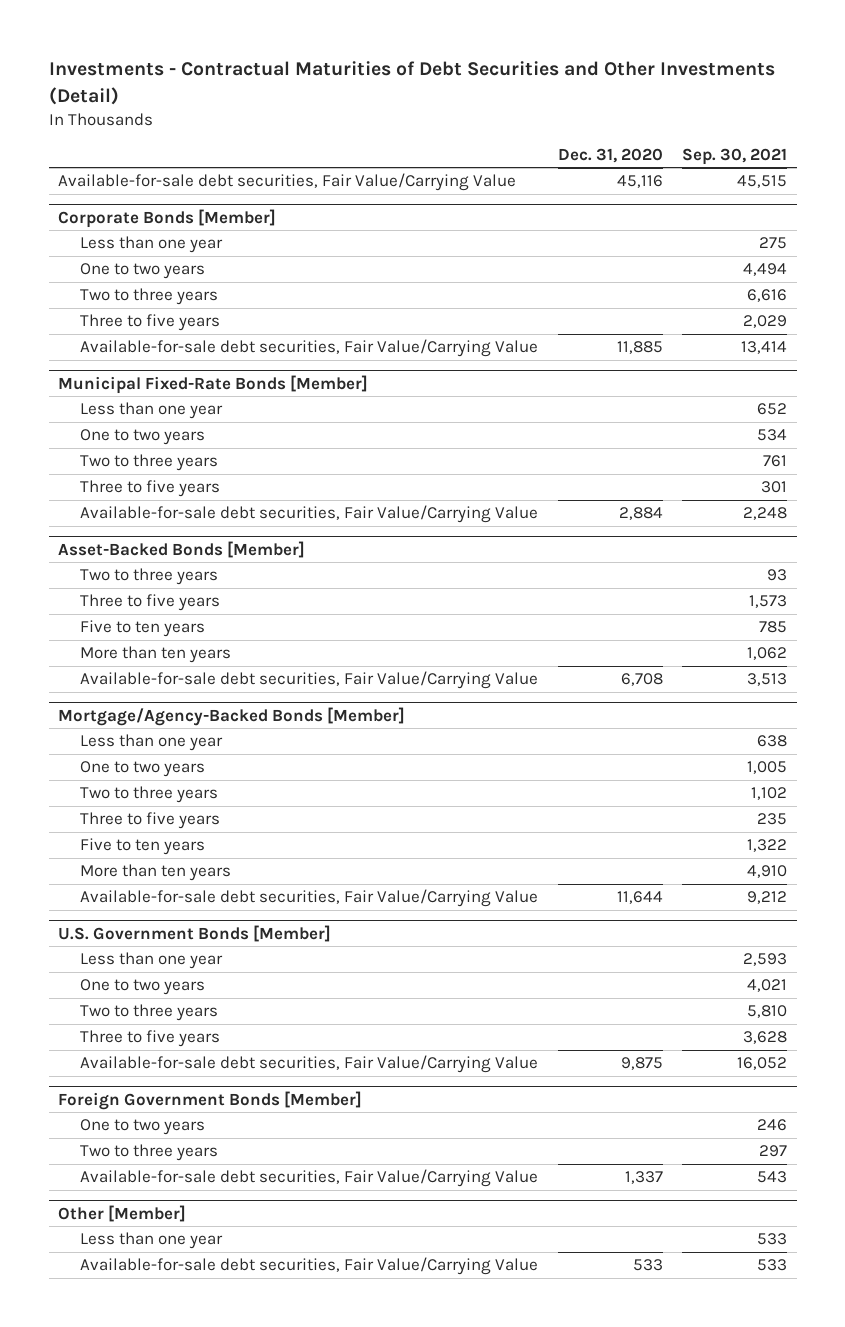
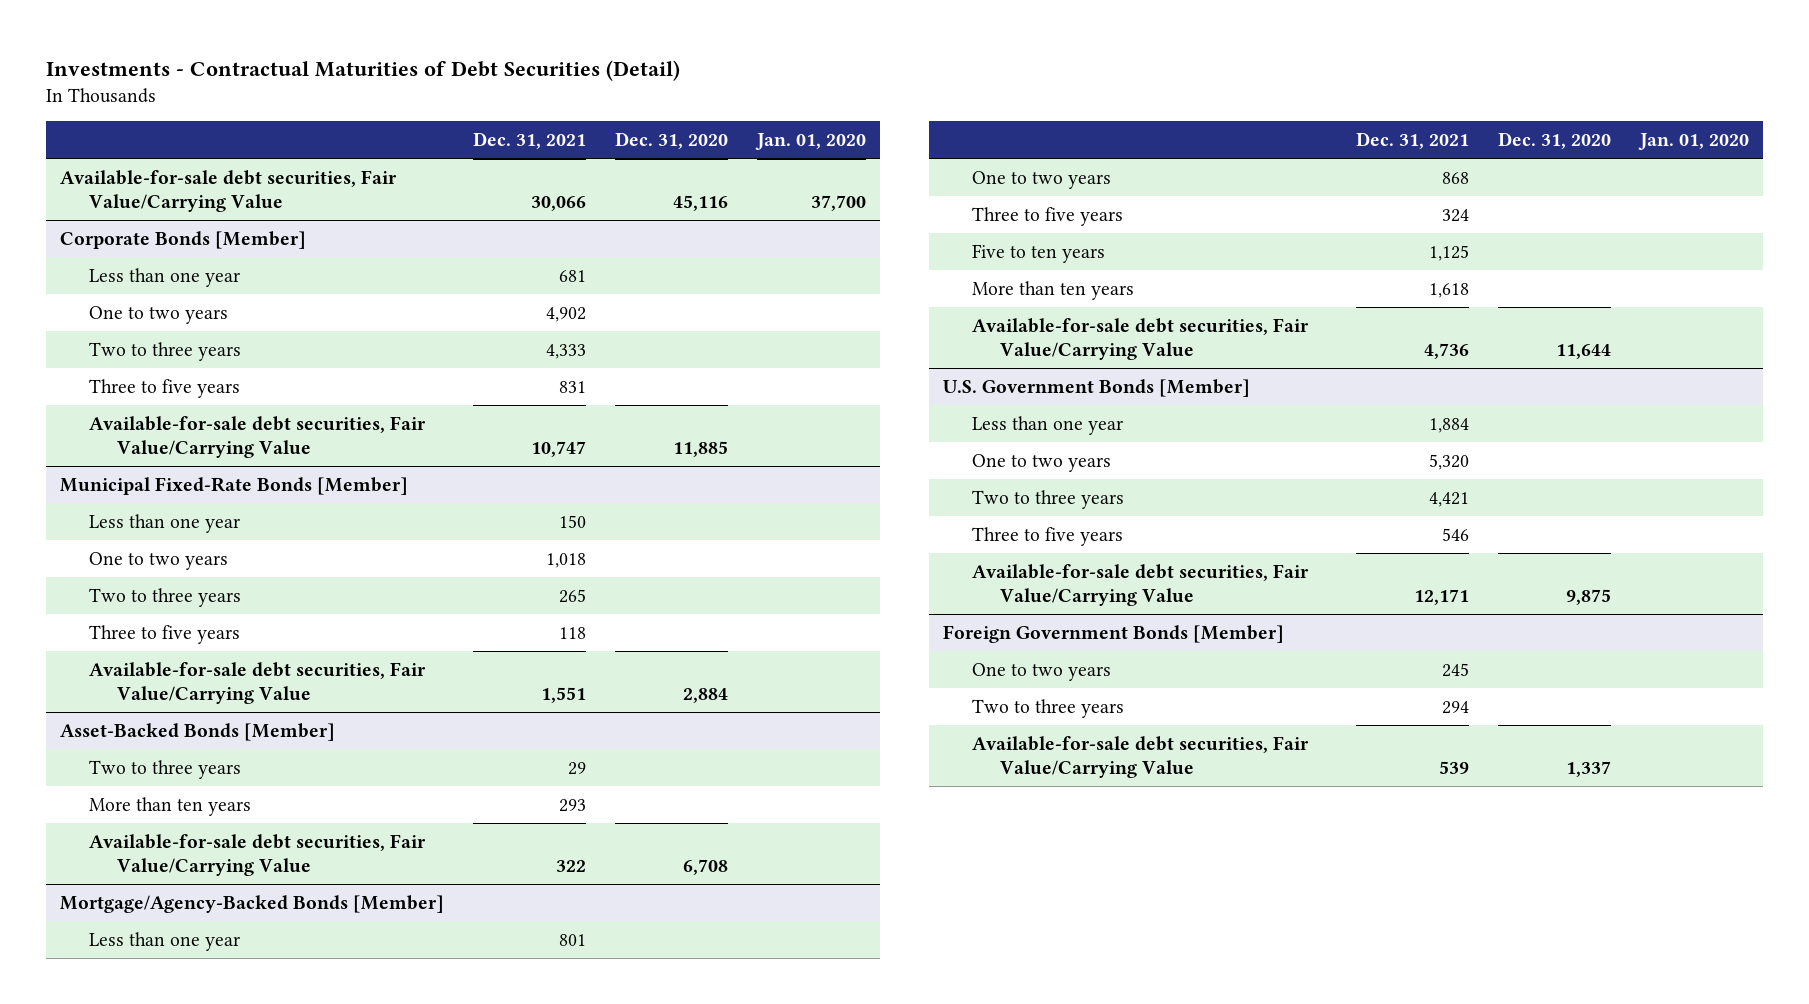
- Investments - Contractual Maturities of Debt Securities and Other Investments (Detail)
+ Investments - Contractual Maturities of Debt Securities (Detail)
- | Dec. 31, 2020 | Sep. 30, 2021
+ | Dec. 31, 2021 | Dec. 31, 2020 | Jan. 01, 2020
@ Asset-Backed Bonds [Member]
- Three to five years | | 1,573
- Five to ten years | | 785
@ Mortgage/Agency-Backed Bonds [Member]
- Two to three years | | 1,102
- Other [Member]
- Less than one year | | 533
- Available-for-sale debt securities, Fair Value/Carrying Value | 533 | 533

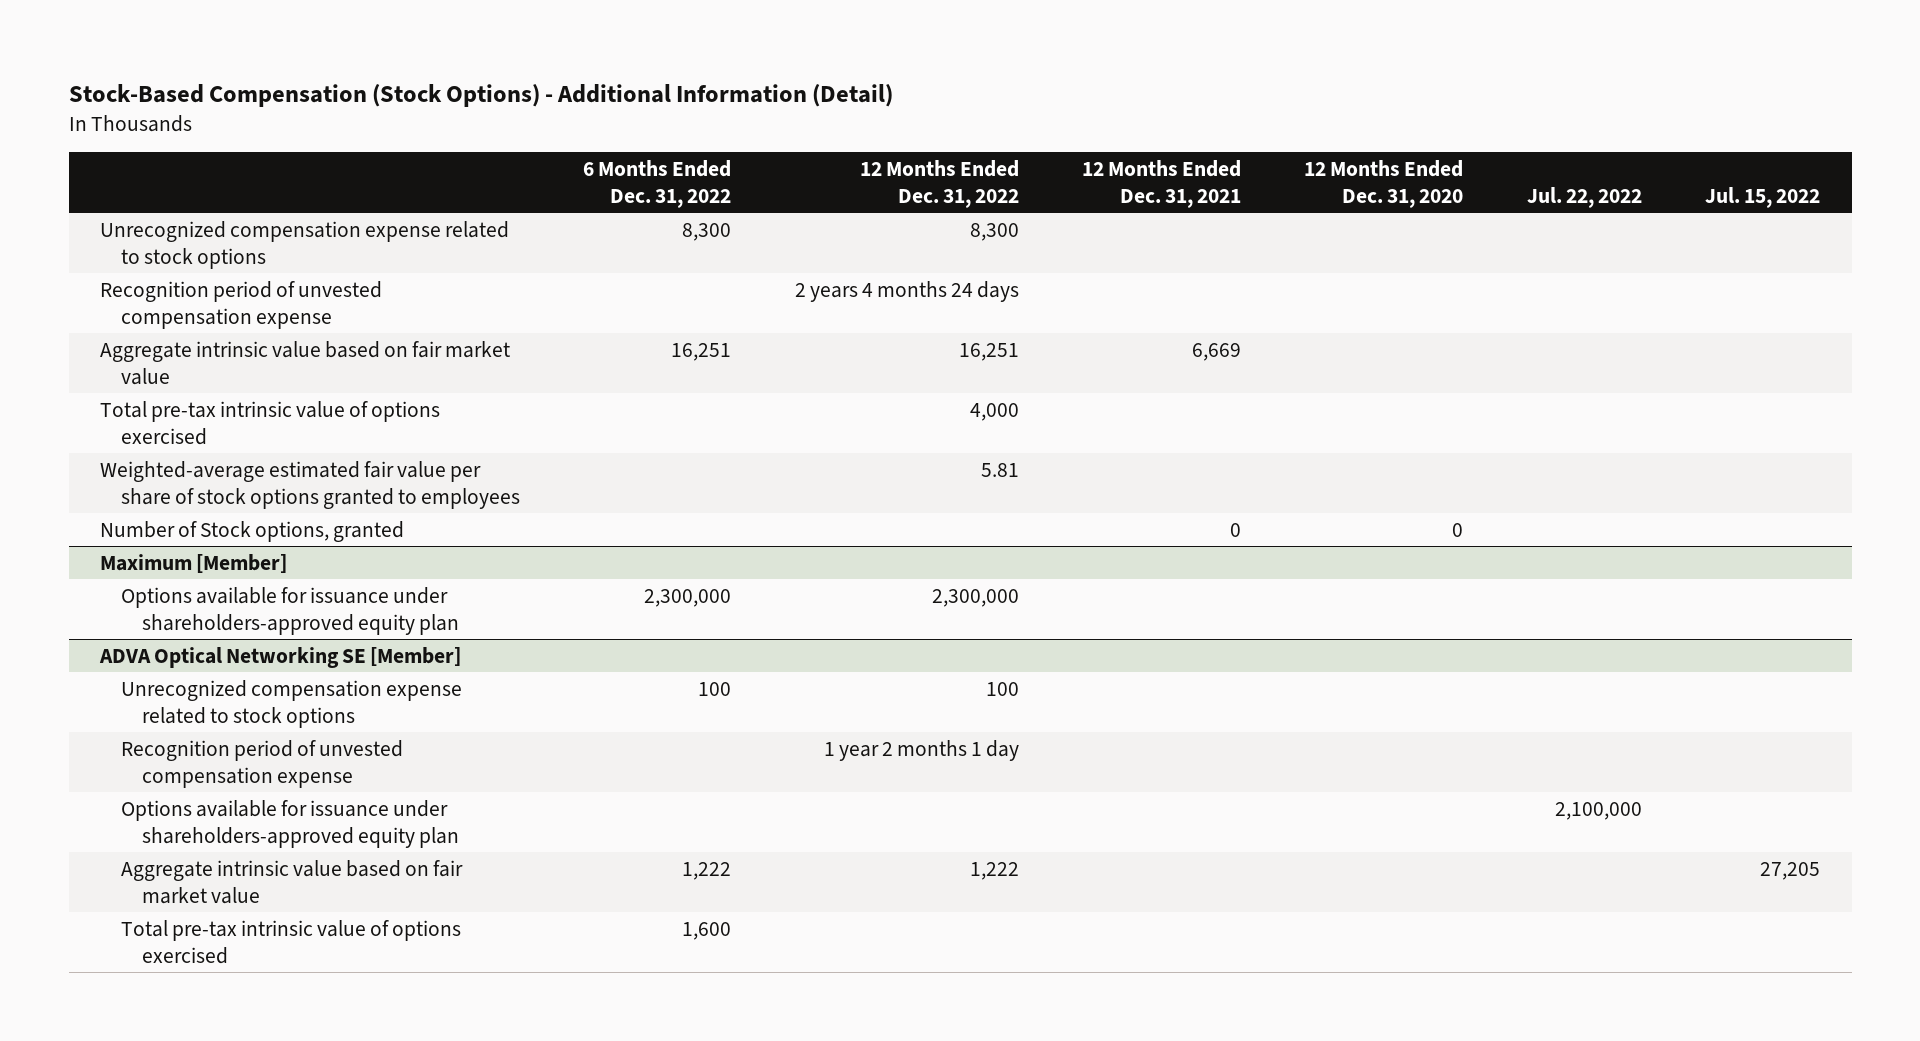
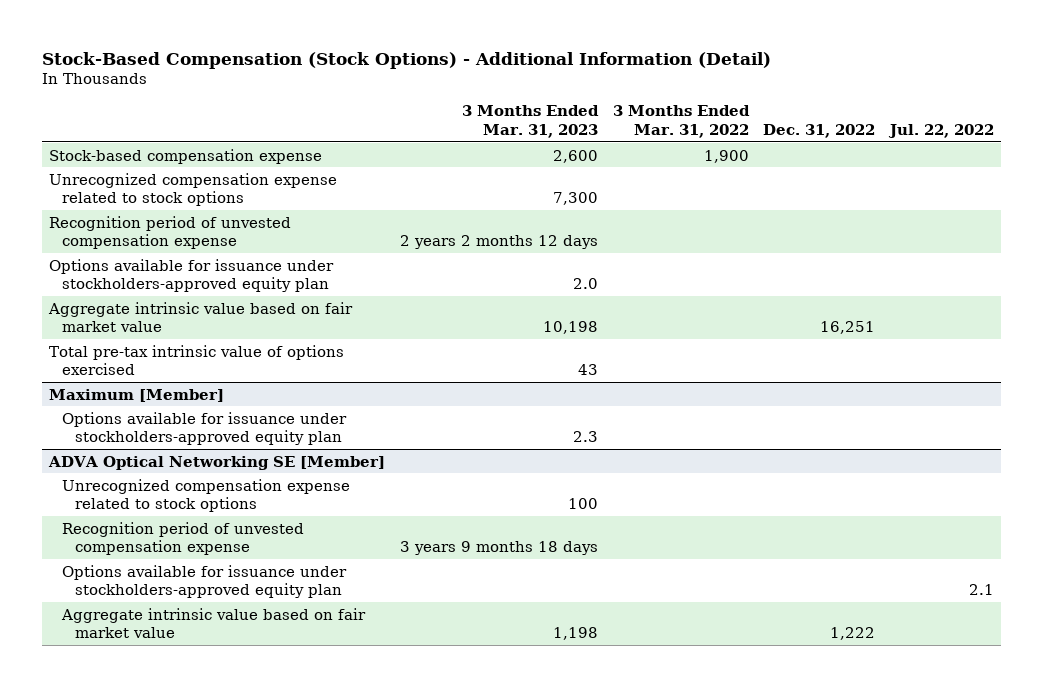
- | 6 Months Ended Dec. 31, 2022 | 12 Months Ended Dec. 31, 2022 | 12 Months Ended Dec. 31, 2021 | 12 Months Ended Dec. 31, 2020 | Jul. 22, 2022 | Jul. 15, 2022
+ | 3 Months Ended Mar. 31, 2023 | 3 Months Ended Mar. 31, 2022 | Dec. 31, 2022 | Jul. 22, 2022
+ Stock-based compensation expense | 2,600 | 1,900 | |
+ Options available for issuance under stockholders-approved equity plan | 2.0 | | |
- Weighted-average estimated fair value per share of stock options granted to employees | | 5.81 | | | |
- Number of Stock options, granted | | | 0 | 0 | |
@ Maximum [Member]
- Options available for issuance under shareholders-approved equity plan | 2,300,000 | 2,300,000 | | | |
+ Options available for issuance under stockholders-approved equity plan | 2.3 | | |
@ ADVA Optical Networking SE [Member]
- Options available for issuance under shareholders-approved equity plan | | | | | 2,100,000 |
+ Options available for issuance under stockholders-approved equity plan | | | | 2.1
- Total pre-tax intrinsic value of options exercised | 1,600 | | | | |

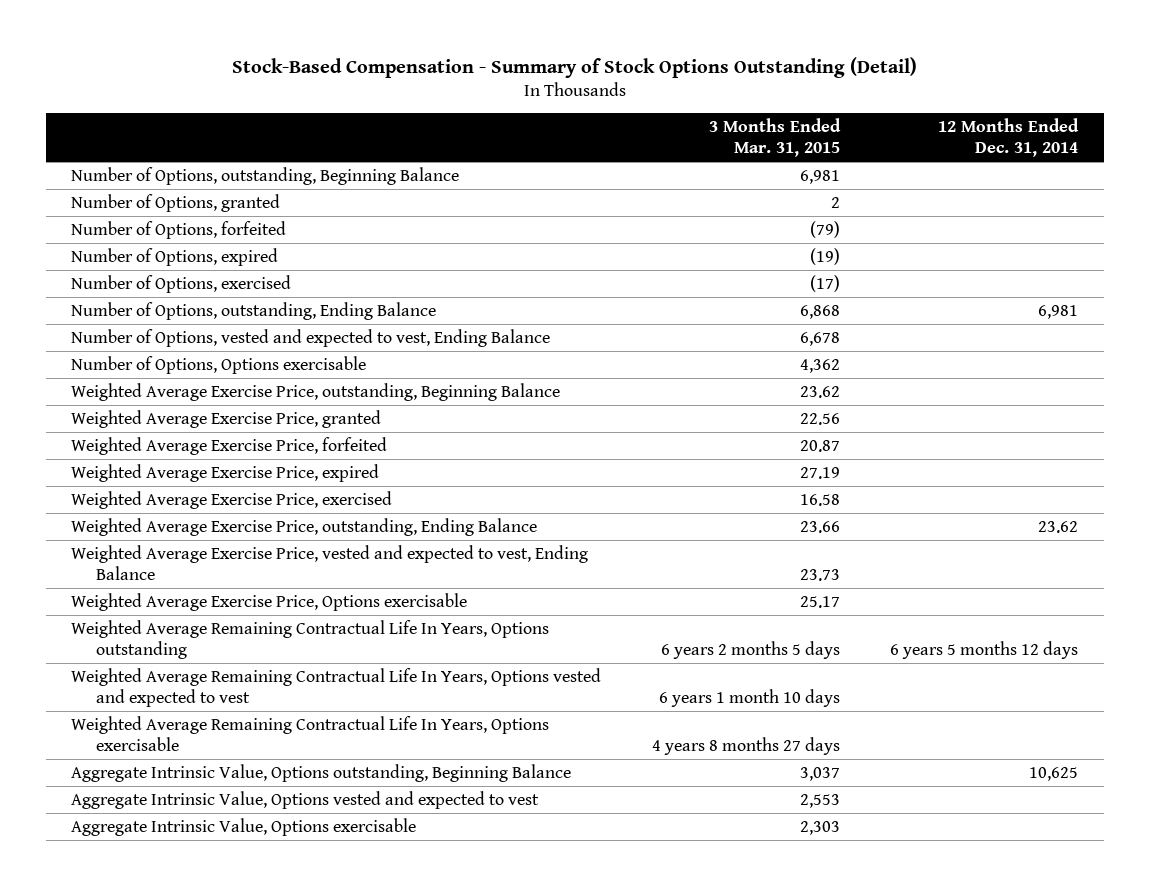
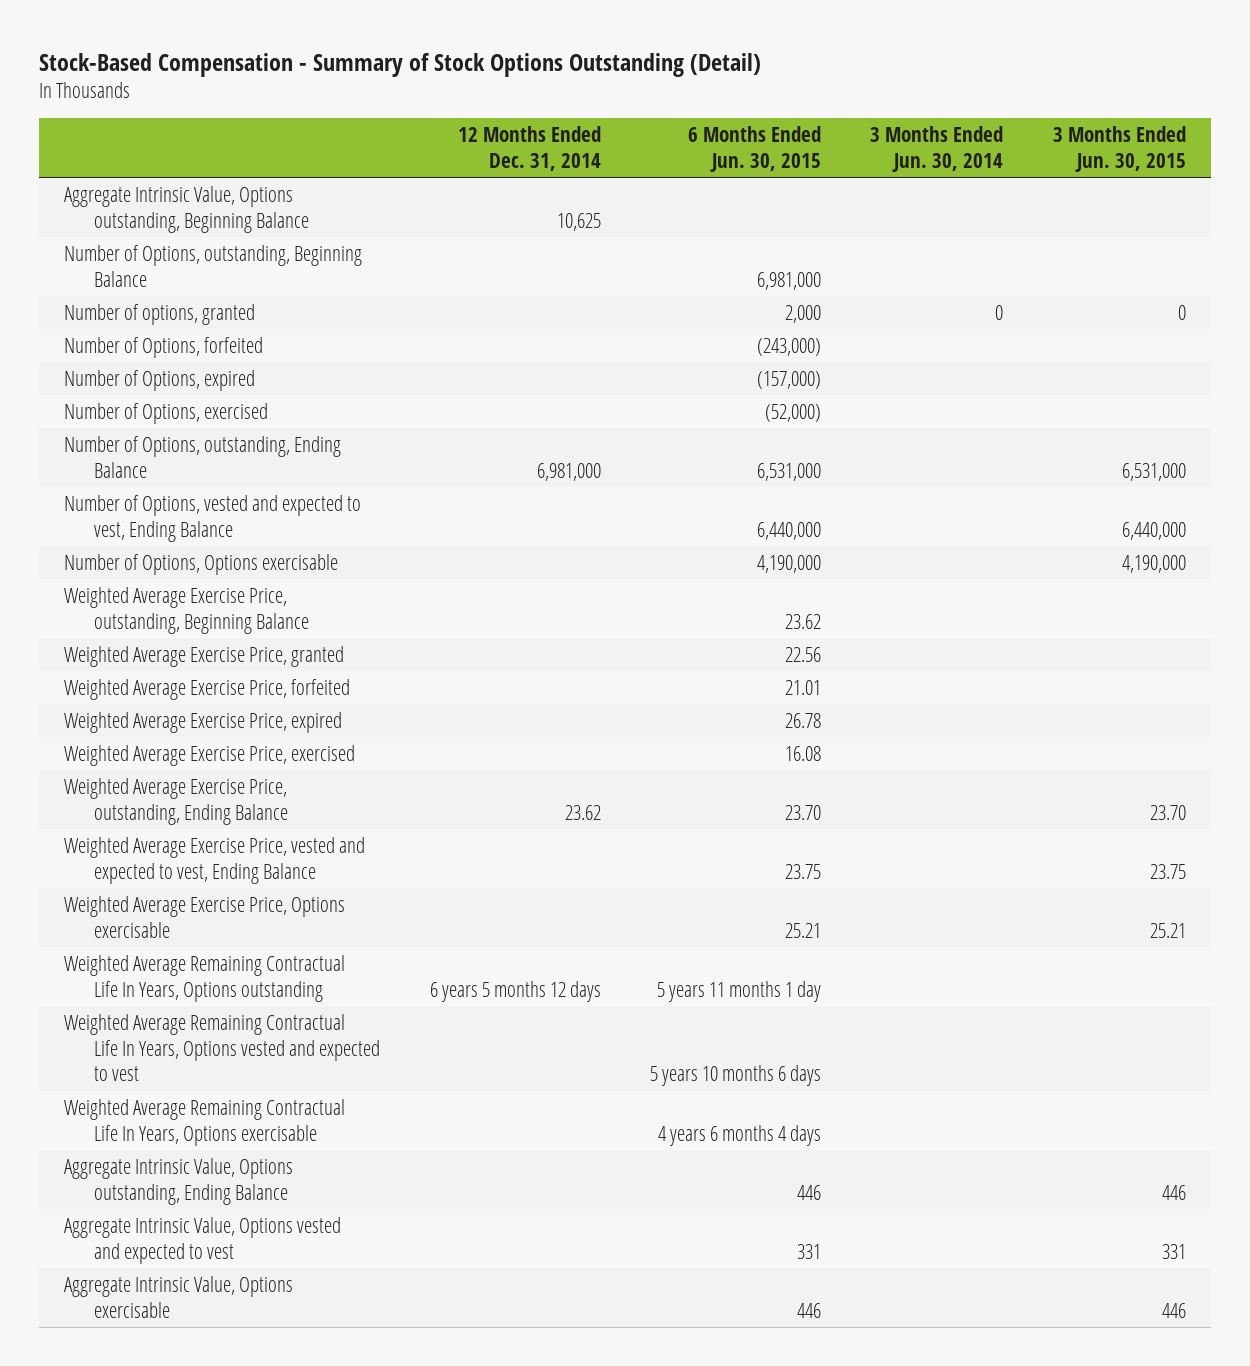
- | 3 Months Ended Mar. 31, 2015 | 12 Months Ended Dec. 31, 2014
+ | 12 Months Ended Dec. 31, 2014 | 6 Months Ended Jun. 30, 2015 | 3 Months Ended Jun. 30, 2014 | 3 Months Ended Jun. 30, 2015
moved up: Aggregate Intrinsic Value, Options outstanding, Beginning Balance | 10,625 | | |
- Number of Options, granted | 2 |
+ Number of options, granted | | 2,000 | 0 | 0
- Number of Options, outstanding, Ending Balance | 6,868 | 6,981
+ Number of Options, outstanding, Ending Balance | 6,981,000 | 6,531,000 | | 6,531,000
+ Aggregate Intrinsic Value, Options outstanding, Ending Balance | | 446 | | 446

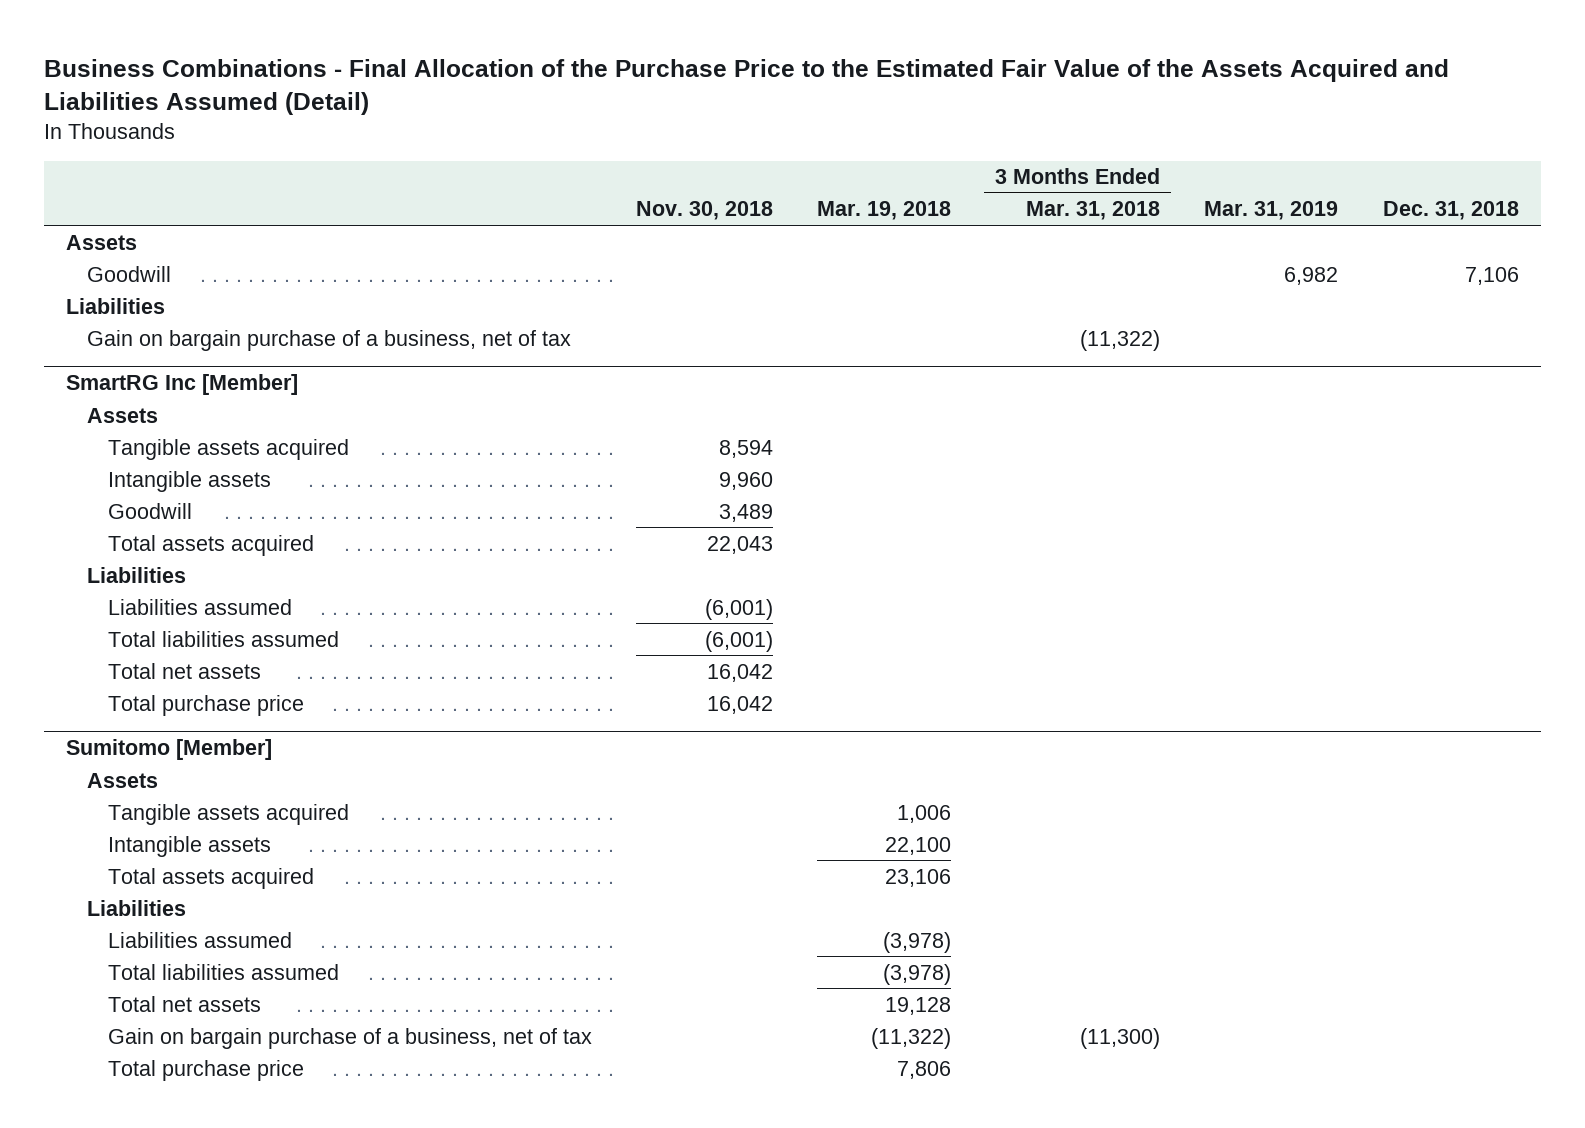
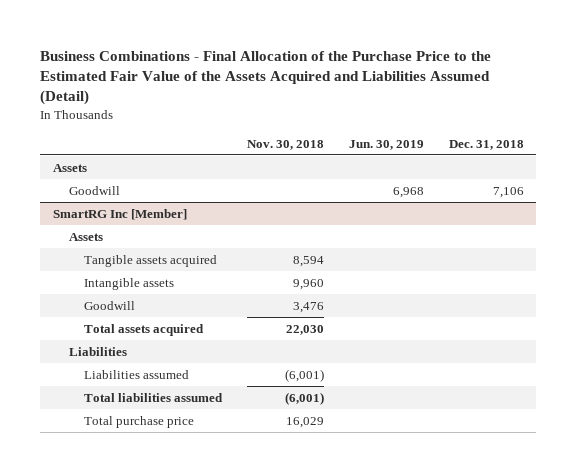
- | Nov. 30, 2018 | Mar. 19, 2018 | 3 Months Ended Mar. 31, 2018 | Mar. 31, 2019 | Dec. 31, 2018
+ | Nov. 30, 2018 | Jun. 30, 2019 | Dec. 31, 2018
- Liabilities
- Gain on bargain purchase of a business, net of tax | | | (11,322) | |
@ SmartRG Inc [Member]
- Goodwill | 3,489 | | | |
- Total assets acquired | 22,043 | | | |
+ Goodwill | 3,476 | |
+ Total assets acquired | 22,030 | |
- Total net assets | 16,042 | | | |
- Total purchase price | 16,042 | | | |
- Sumitomo [Member]
- Assets
- Tangible assets acquired | | 1,006 | | |
- Intangible assets | | 22,100 | | |
- Total assets acquired | | 23,106 | | |
- Liabilities
- Liabilities assumed | | (3,978) | | |
- Total liabilities assumed | | (3,978) | | |
- Total net assets | | 19,128 | | |
- Gain on bargain purchase of a business, net of tax | | (11,322) | (11,300) | |
- Total purchase price | | 7,806 | | |
@ SmartRG Inc [Member]
+ Total purchase price | 16,029 | |

